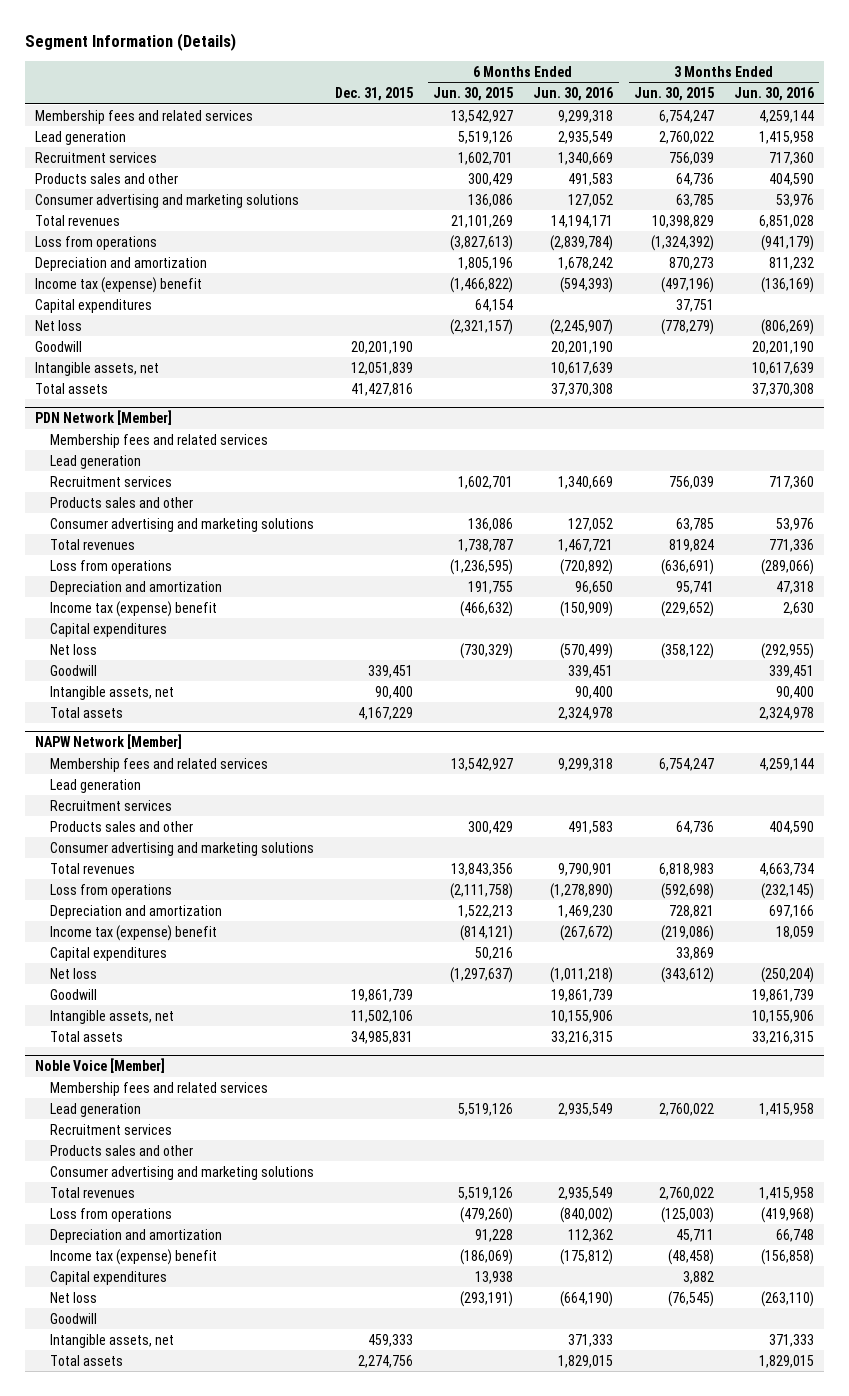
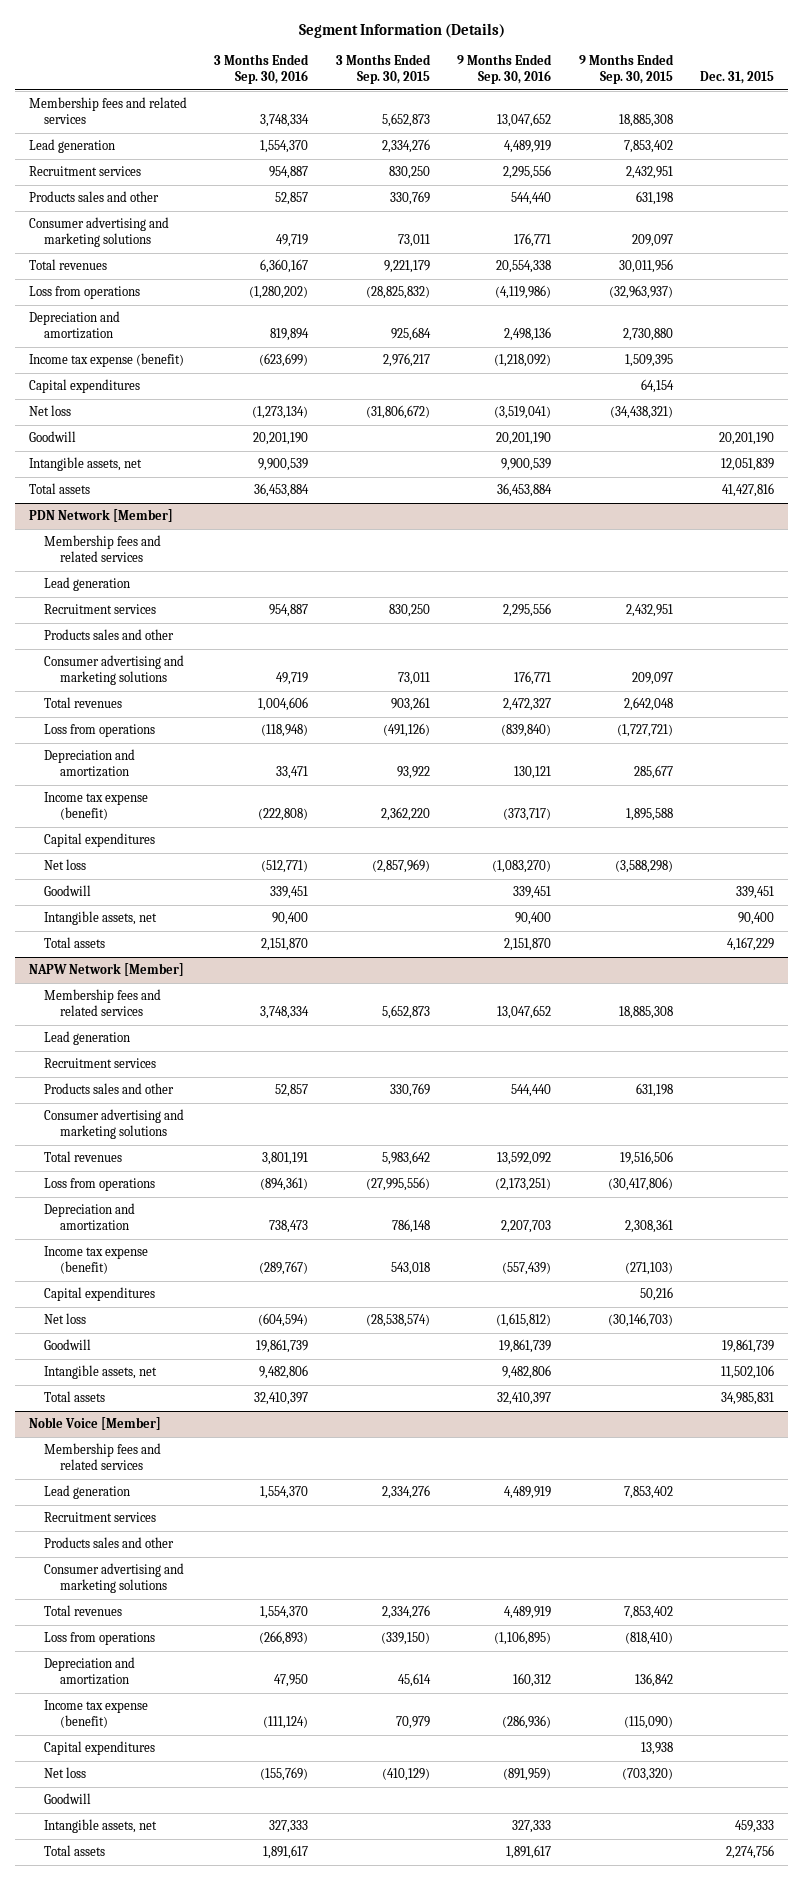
- | Dec. 31, 2015 | 6 Months Ended Jun. 30, 2015 | 6 Months Ended Jun. 30, 2016 | 3 Months Ended Jun. 30, 2015 | 3 Months Ended Jun. 30, 2016
+ | 3 Months Ended Sep. 30, 2016 | 3 Months Ended Sep. 30, 2015 | 9 Months Ended Sep. 30, 2016 | 9 Months Ended Sep. 30, 2015 | Dec. 31, 2015
- Income tax (expense) benefit | | (1,466,822) | (594,393) | (497,196) | (136,169)
+ Income tax expense (benefit) | (623,699) | 2,976,217 | (1,218,092) | 1,509,395 |
@ PDN Network [Member]
- Income tax (expense) benefit | | (466,632) | (150,909) | (229,652) | 2,630
+ Income tax expense (benefit) | (222,808) | 2,362,220 | (373,717) | 1,895,588 |
@ NAPW Network [Member]
- Income tax (expense) benefit | | (814,121) | (267,672) | (219,086) | 18,059
+ Income tax expense (benefit) | (289,767) | 543,018 | (557,439) | (271,103) |
@ Noble Voice [Member]
- Income tax (expense) benefit | | (186,069) | (175,812) | (48,458) | (156,858)
+ Income tax expense (benefit) | (111,124) | 70,979 | (286,936) | (115,090) |

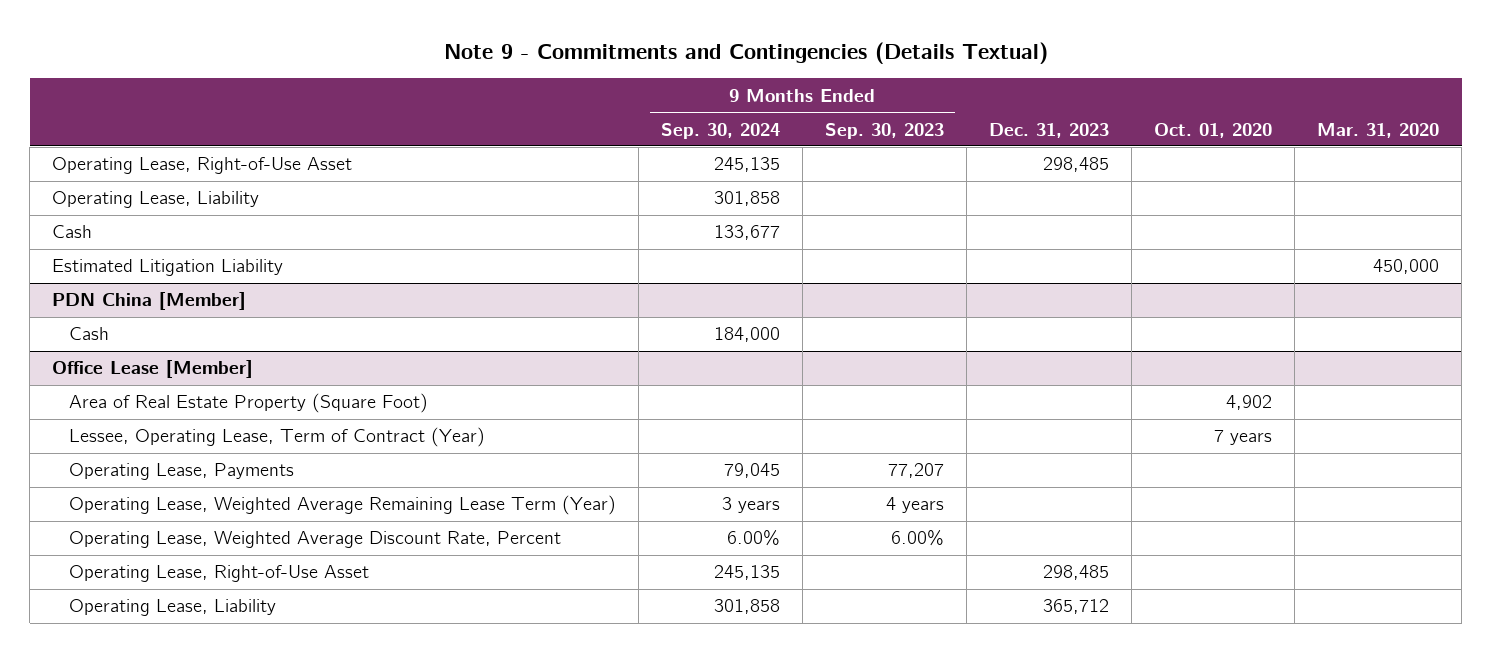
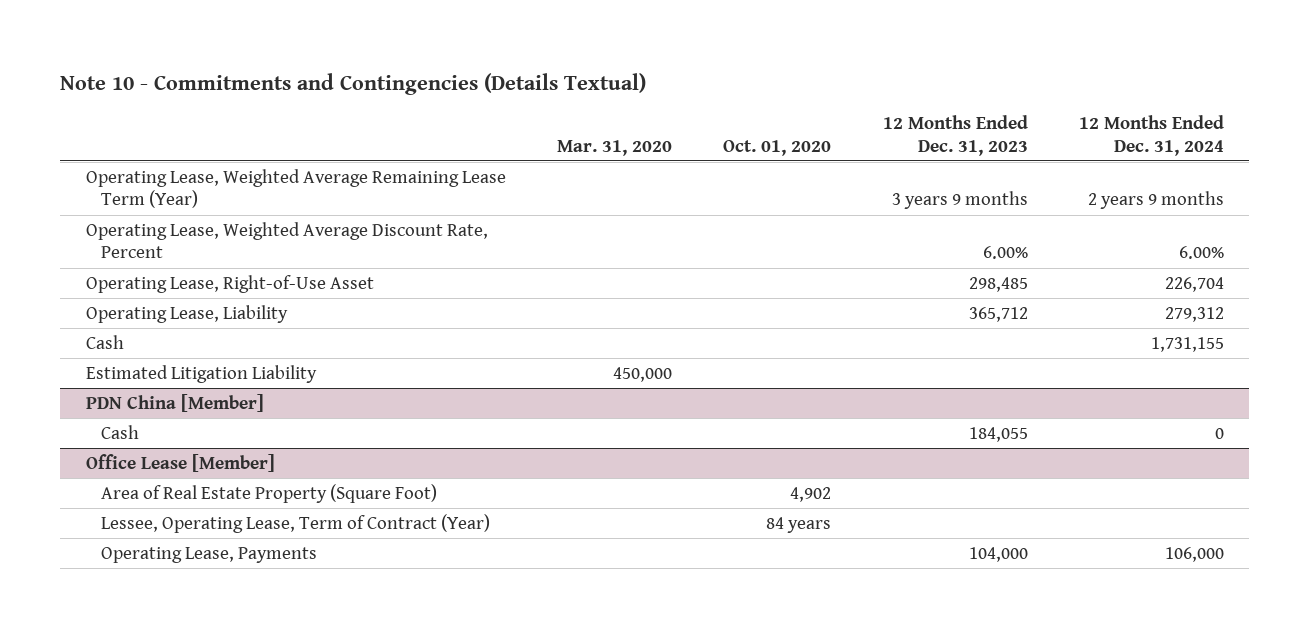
- Note 9 - Commitments and Contingencies (Details Textual)
+ Note 10 - Commitments and Contingencies (Details Textual)
- | 9 Months Ended Sep. 30, 2024 | 9 Months Ended Sep. 30, 2023 | Dec. 31, 2023 | Oct. 01, 2020 | Mar. 31, 2020
+ | Mar. 31, 2020 | Oct. 01, 2020 | 12 Months Ended Dec. 31, 2023 | 12 Months Ended Dec. 31, 2024
+ Operating Lease, Weighted Average Remaining Lease Term (Year) | | | 3 years 9 months | 2 years 9 months
+ Operating Lease, Weighted Average Discount Rate, Percent | | | 6.00% | 6.00%
@ Office Lease [Member]
- Lessee, Operating Lease, Term of Contract (Year) | | | | 7 years |
+ Lessee, Operating Lease, Term of Contract (Year) | | 84 years | |
- Operating Lease, Weighted Average Remaining Lease Term (Year) | 3 years | 4 years | | |
- Operating Lease, Weighted Average Discount Rate, Percent | 6.00% | 6.00% | | |
- Operating Lease, Right-of-Use Asset | 245,135 | | 298,485 | |
- Operating Lease, Liability | 301,858 | | 365,712 | |

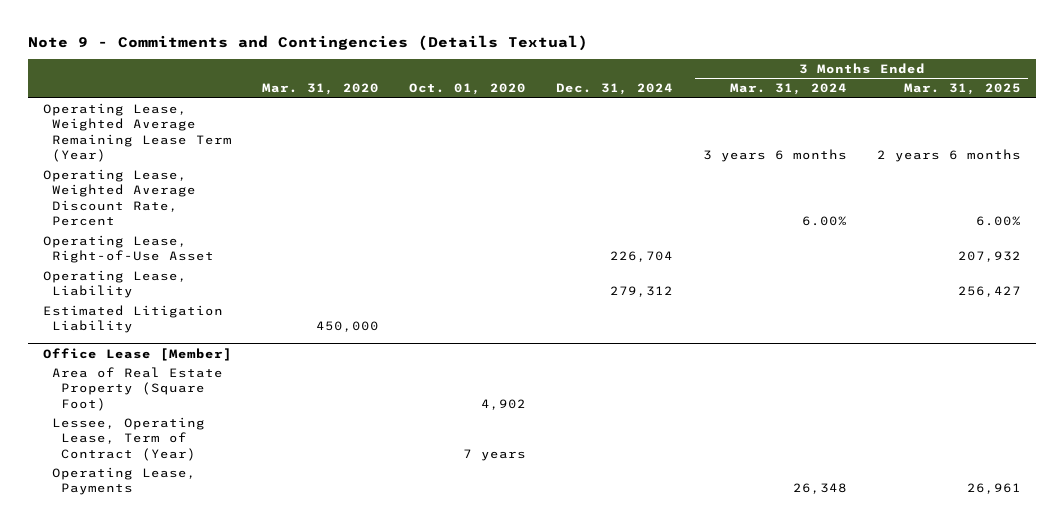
- Note 10 - Commitments and Contingencies (Details Textual)
+ Note 9 - Commitments and Contingencies (Details Textual)
- | Mar. 31, 2020 | Oct. 01, 2020 | 12 Months Ended Dec. 31, 2023 | 12 Months Ended Dec. 31, 2024
+ | Mar. 31, 2020 | Oct. 01, 2020 | Dec. 31, 2024 | 3 Months Ended Mar. 31, 2024 | 3 Months Ended Mar. 31, 2025
- Cash | | | | 1,731,155
- PDN China [Member]
- Cash | | | 184,055 | 0
@ Office Lease [Member]
- Lessee, Operating Lease, Term of Contract (Year) | | 84 years | |
+ Lessee, Operating Lease, Term of Contract (Year) | | 7 years | | |

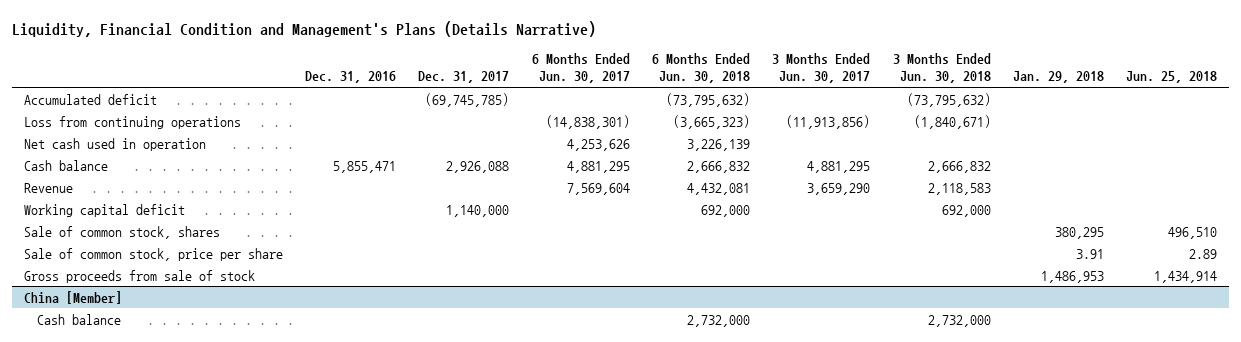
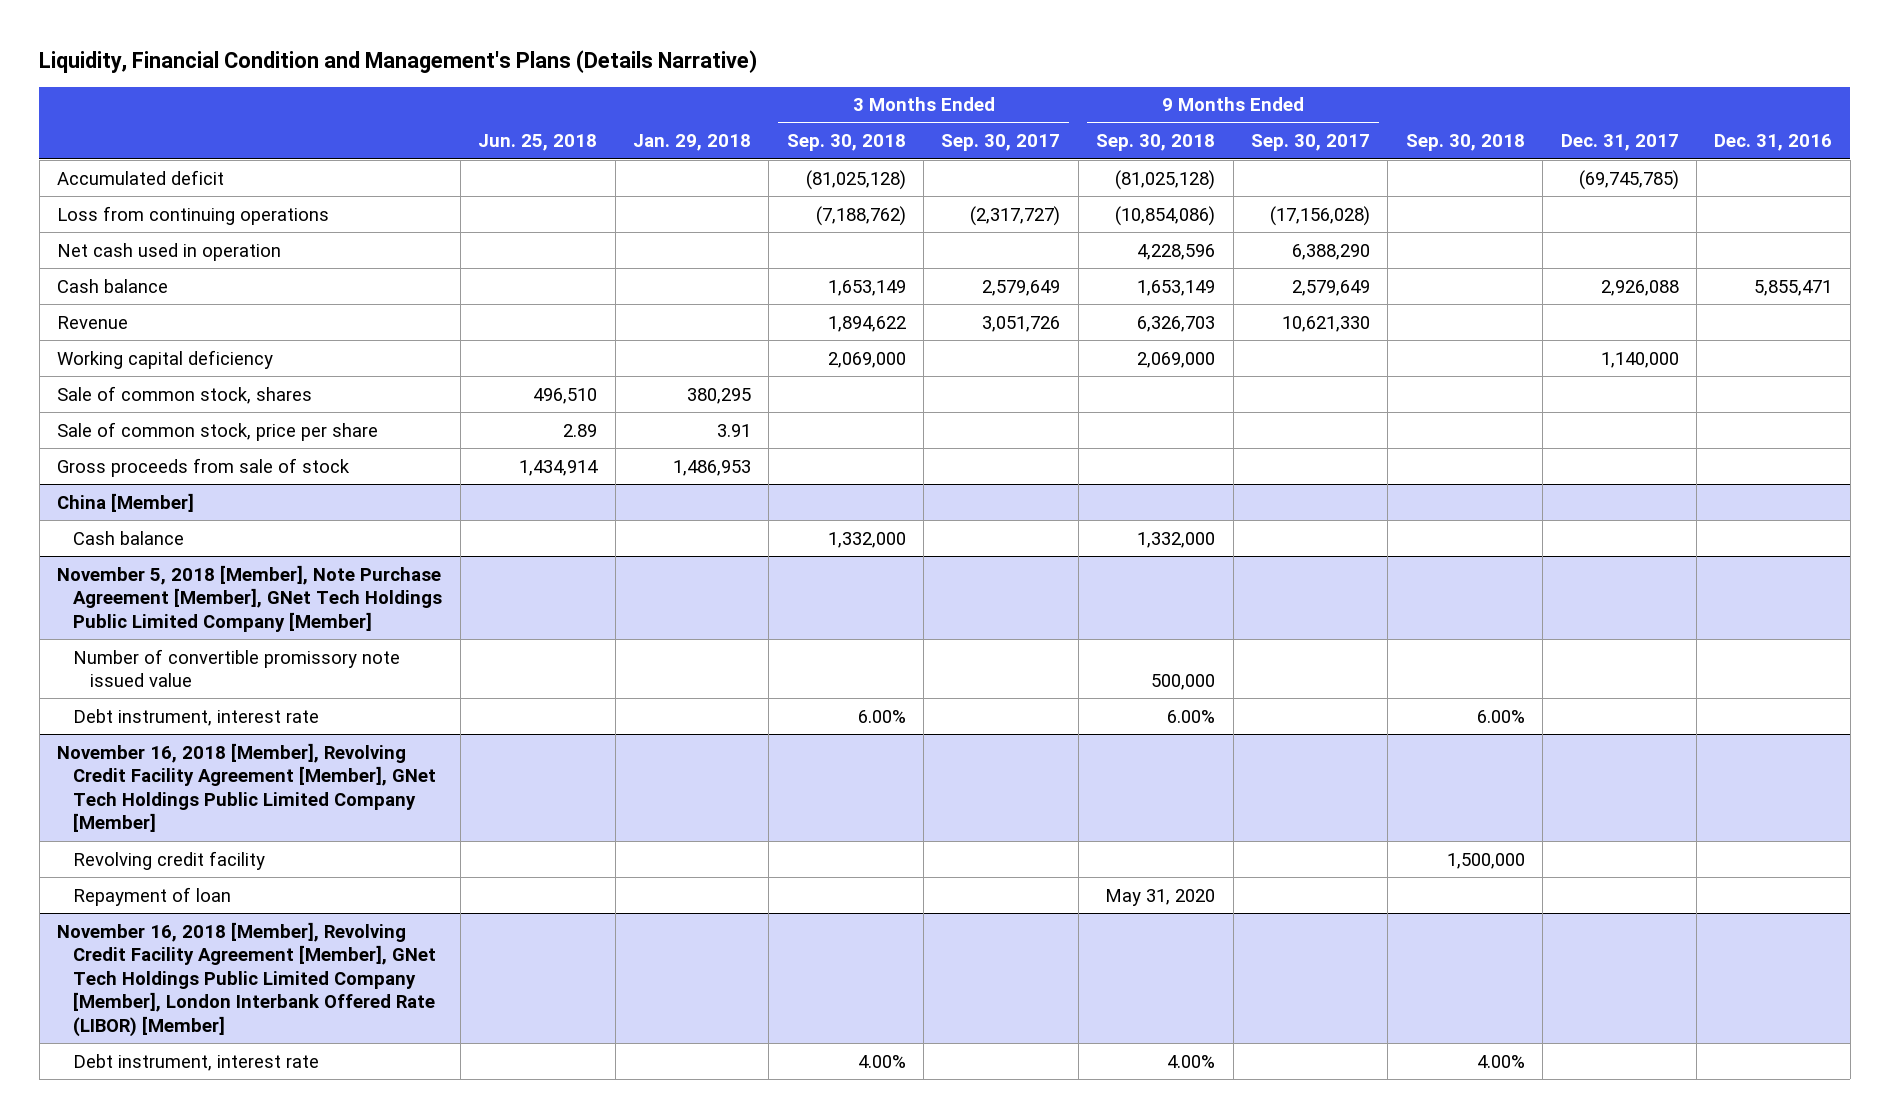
- | Dec. 31, 2016 | Dec. 31, 2017 | 6 Months Ended Jun. 30, 2017 | 6 Months Ended Jun. 30, 2018 | 3 Months Ended Jun. 30, 2017 | 3 Months Ended Jun. 30, 2018 | Jan. 29, 2018 | Jun. 25, 2018
+ | Jun. 25, 2018 | Jan. 29, 2018 | 3 Months Ended Sep. 30, 2018 | 3 Months Ended Sep. 30, 2017 | 9 Months Ended Sep. 30, 2018 | 9 Months Ended Sep. 30, 2017 | Sep. 30, 2018 | Dec. 31, 2017 | Dec. 31, 2016
- Working capital deficit | | 1,140,000 | | 692,000 | | 692,000 | |
+ Working capital deficiency | | | 2,069,000 | | 2,069,000 | | | 1,140,000 |
+ November 5, 2018 [Member], Note Purchase Agreement [Member], GNet Tech Holdings Public Limited Company [Member]
+ Number of convertible promissory note issued value | | | | | 500,000 | | | |
+ Debt instrument, interest rate | | | 6.00% | | 6.00% | | 6.00% | |
+ November 16, 2018 [Member], Revolving Credit Facility Agreement [Member], GNet Tech Holdings Public Limited Company [Member]
+ Revolving credit facility | | | | | | | 1,500,000 | |
+ Repayment of loan | | | | | May 31, 2020 | | | |
+ November 16, 2018 [Member], Revolving Credit Facility Agreement [Member], GNet Tech Holdings Public Limited Company [Member], London Interbank Offered Rate (LIBOR) [Member]
+ Debt instrument, interest rate | | | 4.00% | | 4.00% | | 4.00% | |

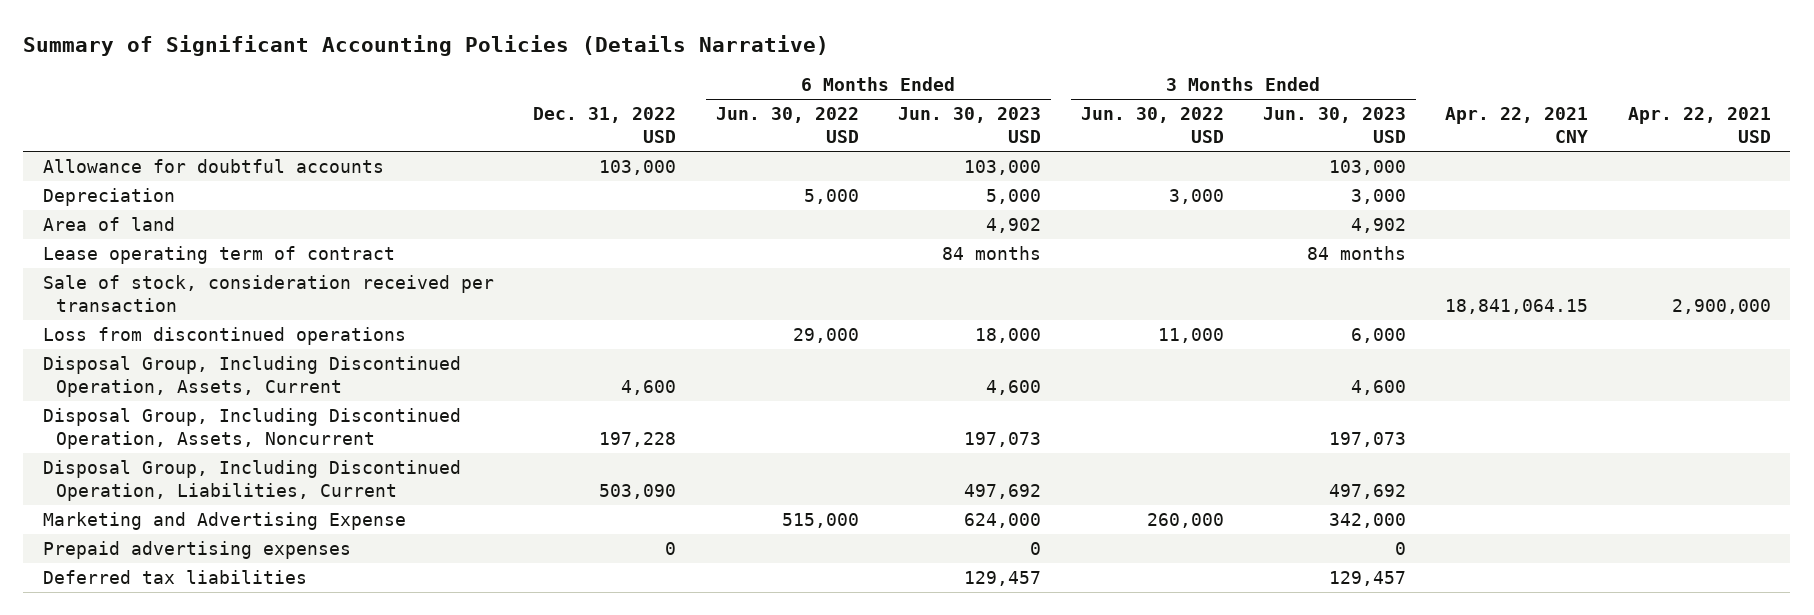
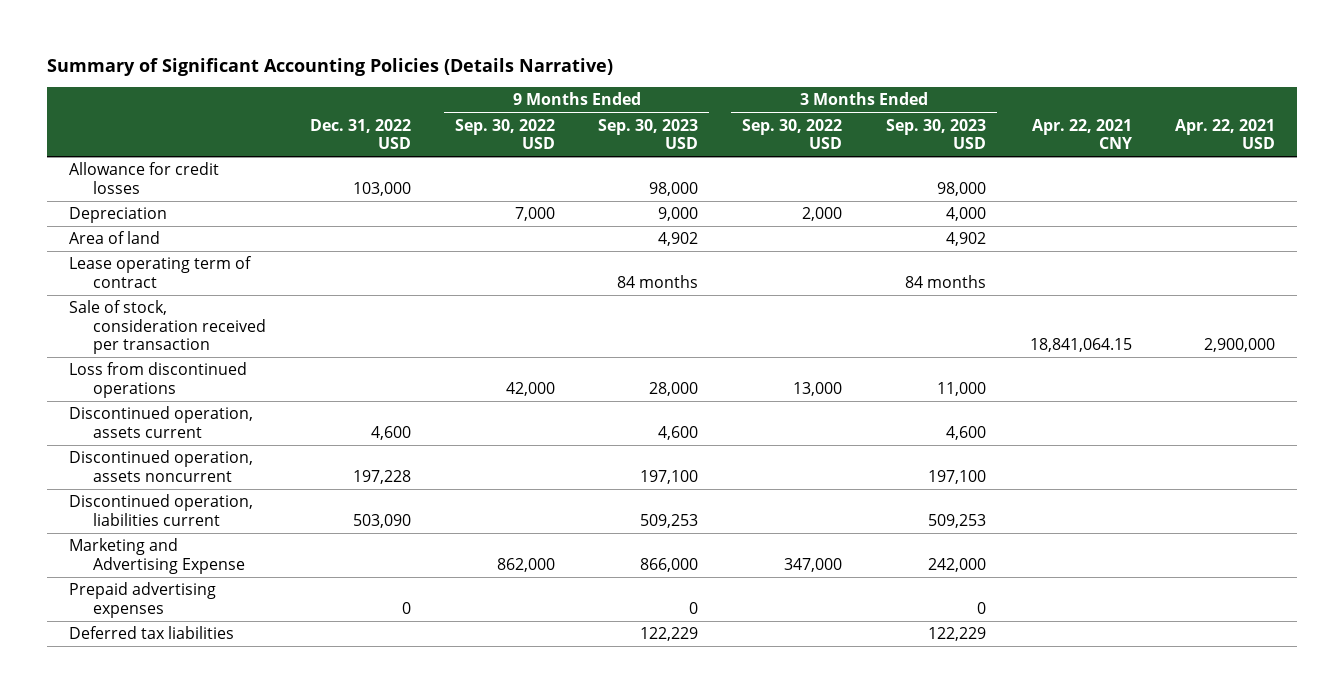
- | Dec. 31, 2022 USD | 6 Months Ended Jun. 30, 2022 USD | 6 Months Ended Jun. 30, 2023 USD | 3 Months Ended Jun. 30, 2022 USD | 3 Months Ended Jun. 30, 2023 USD | Apr. 22, 2021 CNY | Apr. 22, 2021 USD
+ | Dec. 31, 2022 USD | 9 Months Ended Sep. 30, 2022 USD | 9 Months Ended Sep. 30, 2023 USD | 3 Months Ended Sep. 30, 2022 USD | 3 Months Ended Sep. 30, 2023 USD | Apr. 22, 2021 CNY | Apr. 22, 2021 USD
- Allowance for doubtful accounts | 103,000 | | 103,000 | | 103,000 | |
+ Allowance for credit losses | 103,000 | | 98,000 | | 98,000 | |
- Disposal Group, Including Discontinued Operation, Assets, Current | 4,600 | | 4,600 | | 4,600 | |
- Disposal Group, Including Discontinued Operation, Assets, Noncurrent | 197,228 | | 197,073 | | 197,073 | |
- Disposal Group, Including Discontinued Operation, Liabilities, Current | 503,090 | | 497,692 | | 497,692 | |
+ Discontinued operation, assets current | 4,600 | | 4,600 | | 4,600 | |
+ Discontinued operation, assets noncurrent | 197,228 | | 197,100 | | 197,100 | |
+ Discontinued operation, liabilities current | 503,090 | | 509,253 | | 509,253 | |

